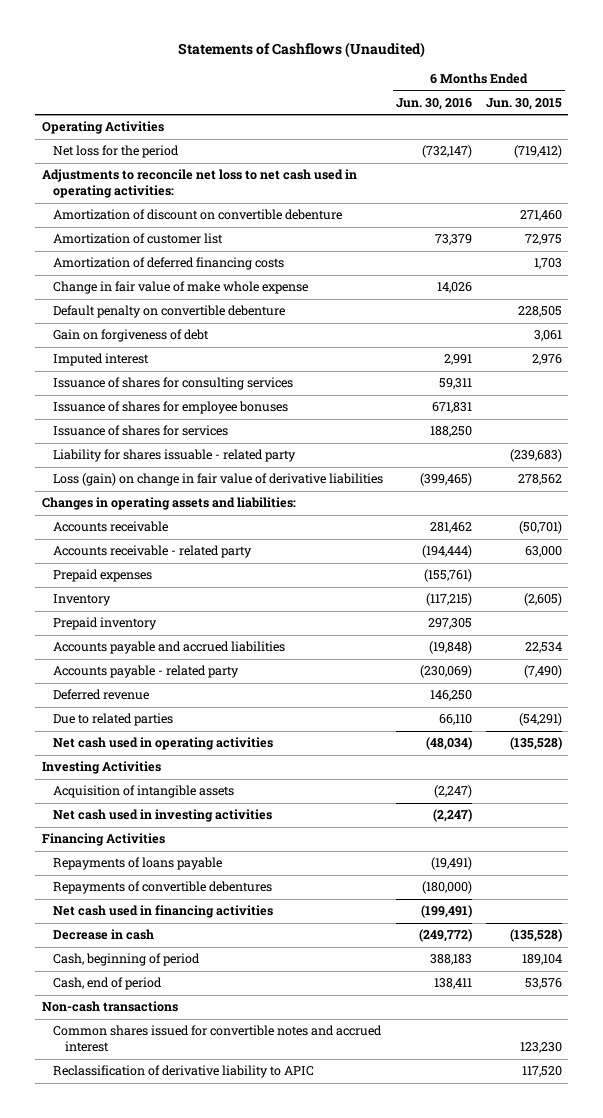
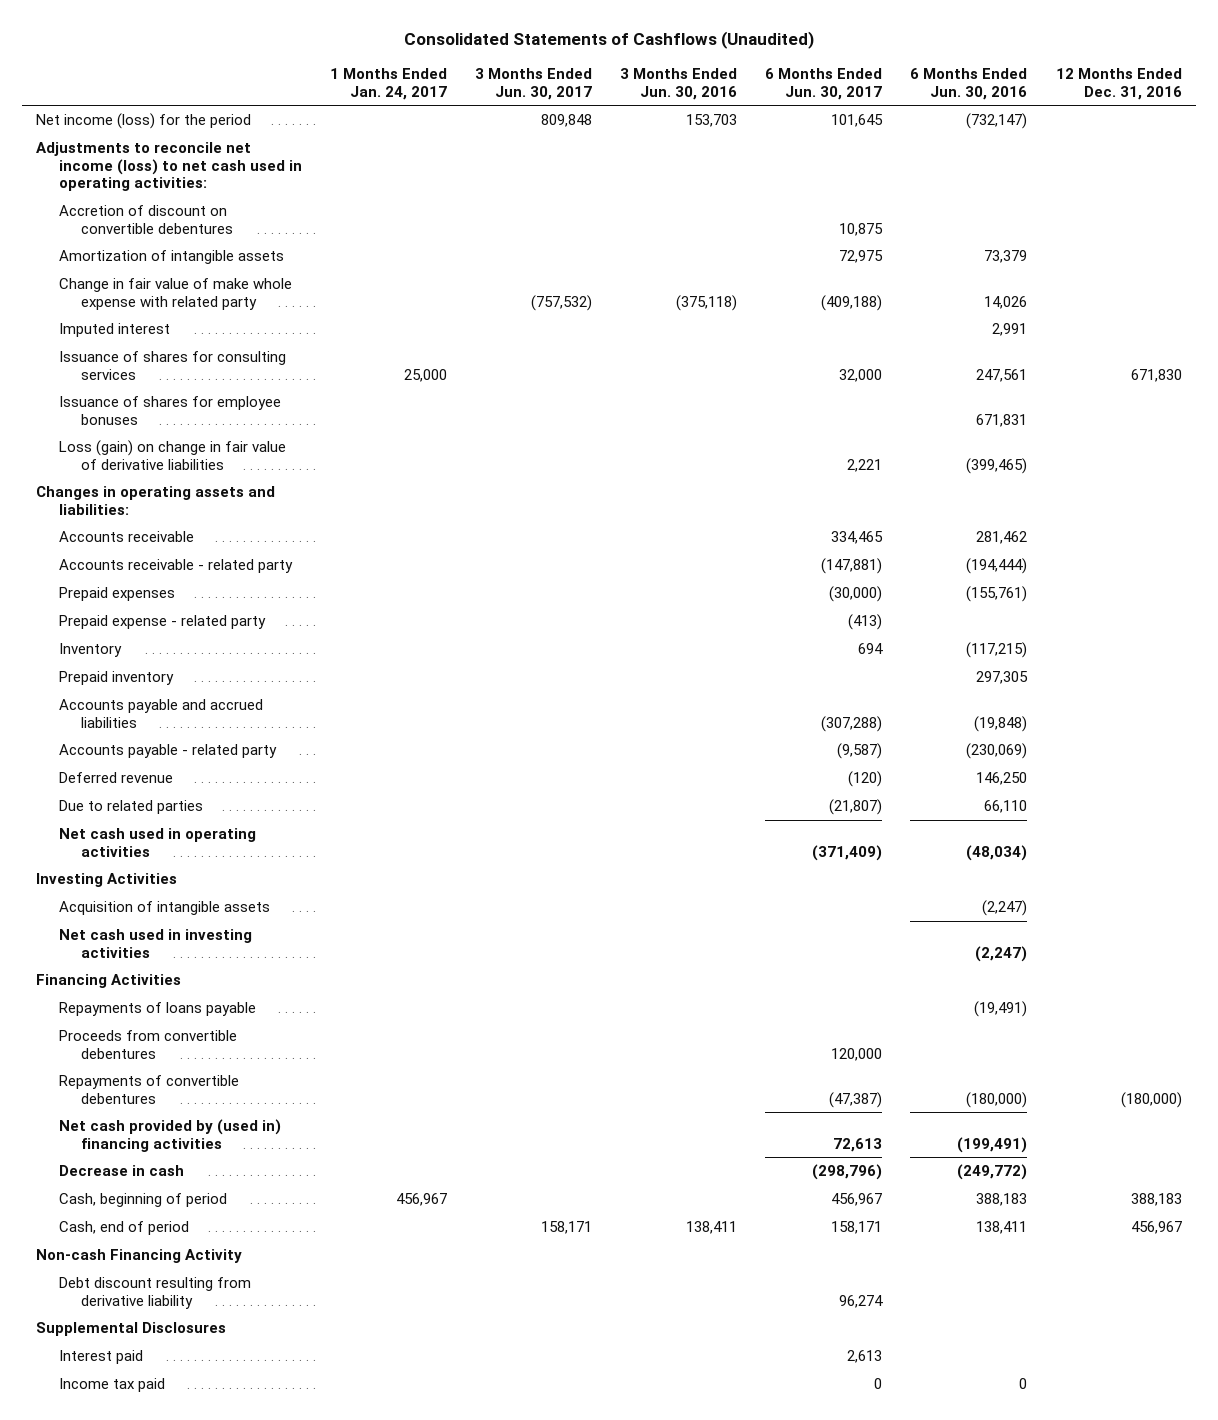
- Statements of Cashflows (Unaudited)
+ Consolidated Statements of Cashflows (Unaudited)
- | 6 Months Ended Jun. 30, 2016 | 6 Months Ended Jun. 30, 2015
+ | 1 Months Ended Jan. 24, 2017 | 3 Months Ended Jun. 30, 2017 | 3 Months Ended Jun. 30, 2016 | 6 Months Ended Jun. 30, 2017 | 6 Months Ended Jun. 30, 2016 | 12 Months Ended Dec. 31, 2016
- Operating Activities
- Net loss for the period | (732,147) | (719,412)
- Adjustments to reconcile net loss to net cash used in operating activities:
- Amortization of discount on convertible debenture | | 271,460
- Amortization of customer list | 73,379 | 72,975
- Amortization of deferred financing costs | | 1,703
- Change in fair value of make whole expense | 14,026 |
- Default penalty on convertible debenture | | 228,505
- Gain on forgiveness of debt | | 3,061
+ Net income (loss) for the period | | 809,848 | 153,703 | 101,645 | (732,147) |
+ Adjustments to reconcile net income (loss) to net cash used in operating activities:
+ Accretion of discount on convertible debentures | | | | 10,875 | |
+ Amortization of intangible assets | | | | 72,975 | 73,379 |
+ Change in fair value of make whole expense with related party | | (757,532) | (375,118) | (409,188) | 14,026 |
- Issuance of shares for consulting services | 59,311 |
+ Issuance of shares for consulting services | 25,000 | | | 32,000 | 247,561 | 671,830
- Issuance of shares for services | 188,250 |
- Liability for shares issuable - related party | | (239,683)
+ Prepaid expense - related party | | | | (413) | |
+ Proceeds from convertible debentures | | | | 120,000 | |
- Net cash used in financing activities | (199,491) |
+ Net cash provided by (used in) financing activities | | | | 72,613 | (199,491) |
- Non-cash transactions
- Common shares issued for convertible notes and accrued interest | | 123,230
- Reclassification of derivative liability to APIC | | 117,520
+ Non-cash Financing Activity
+ Debt discount resulting from derivative liability | | | | 96,274 | |
+ Supplemental Disclosures
+ Interest paid | | | | 2,613 | |
+ Income tax paid | | | | 0 | 0 |

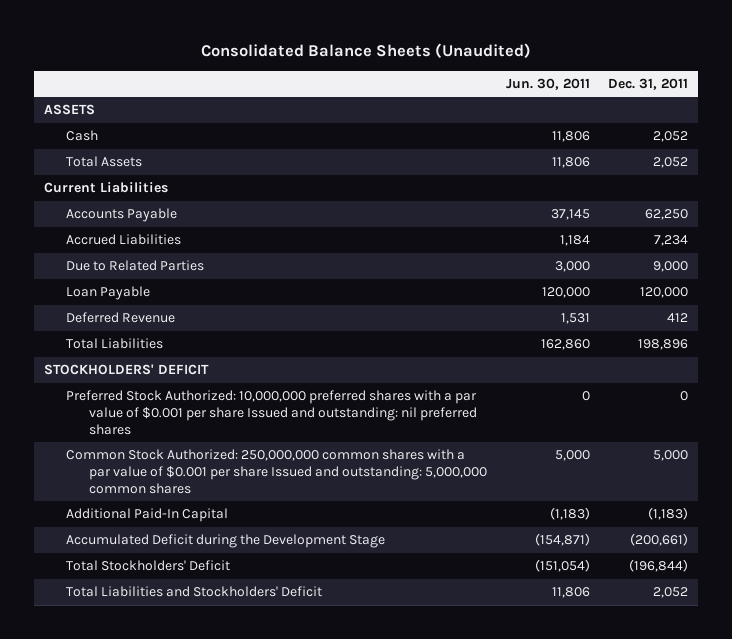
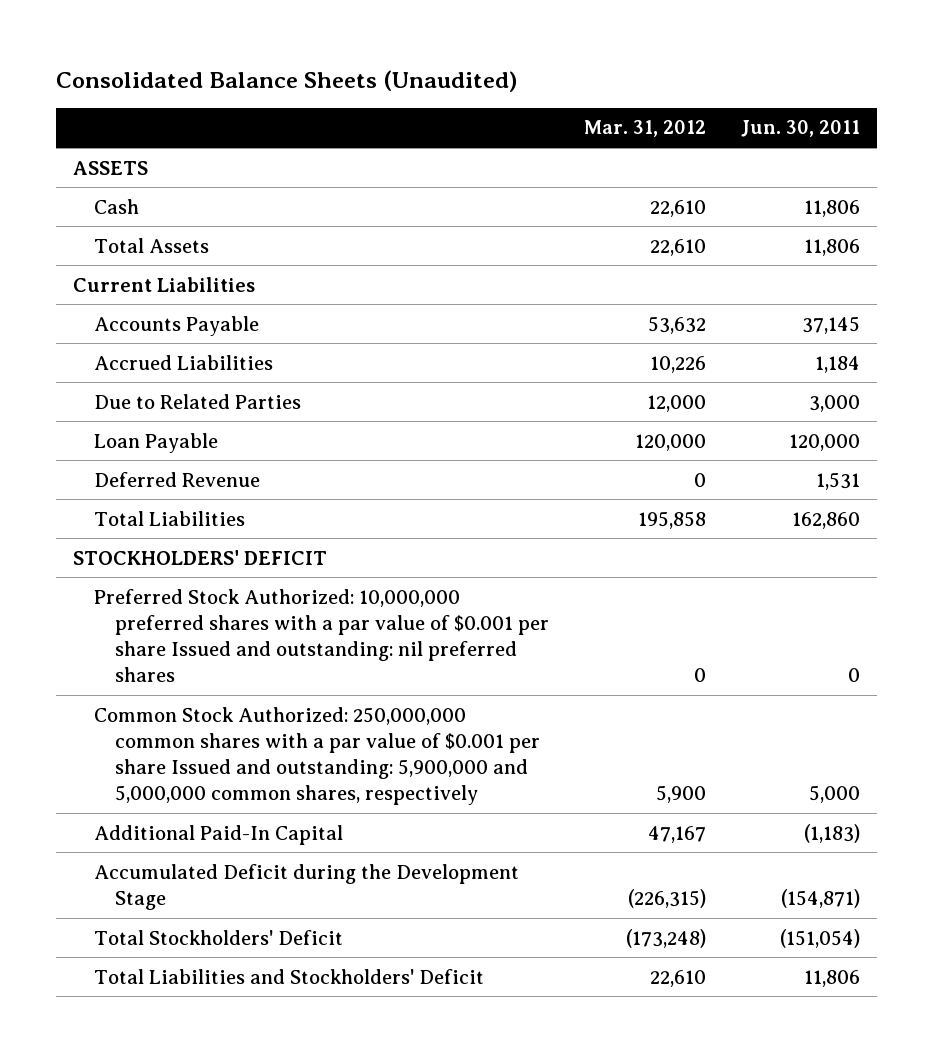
- | Jun. 30, 2011 | Dec. 31, 2011
+ | Mar. 31, 2012 | Jun. 30, 2011
- Common Stock Authorized: 250,000,000 common shares with a par value of $0.001 per share Issued and outstanding: 5,000,000 common shares | 5,000 | 5,000
+ Common Stock Authorized: 250,000,000 common shares with a par value of $0.001 per share Issued and outstanding: 5,900,000 and 5,000,000 common shares, respectively | 5,900 | 5,000

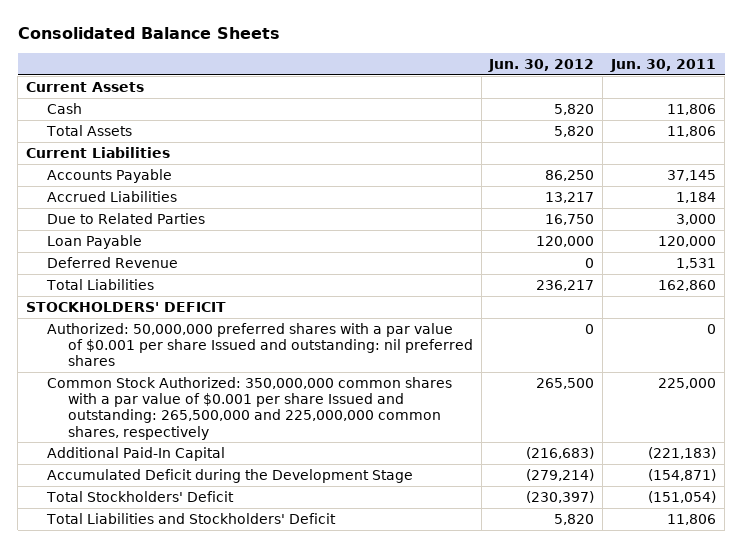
- Consolidated Balance Sheets (Unaudited)
+ Consolidated Balance Sheets
- | Mar. 31, 2012 | Jun. 30, 2011
+ | Jun. 30, 2012 | Jun. 30, 2011
- ASSETS
+ Current Assets
- Preferred Stock Authorized: 10,000,000 preferred shares with a par value of $0.001 per share Issued and outstanding: nil preferred shares | 0 | 0
- Common Stock Authorized: 250,000,000 common shares with a par value of $0.001 per share Issued and outstanding: 5,900,000 and 5,000,000 common shares, respectively | 5,900 | 5,000
- Additional Paid-In Capital | 47,167 | (1,183)
+ Authorized: 50,000,000 preferred shares with a par value of $0.001 per share Issued and outstanding: nil preferred shares | 0 | 0
+ Common Stock Authorized: 350,000,000 common shares with a par value of $0.001 per share Issued and outstanding: 265,500,000 and 225,000,000 common shares, respectively | 265,500 | 225,000
+ Additional Paid-In Capital | (216,683) | (221,183)

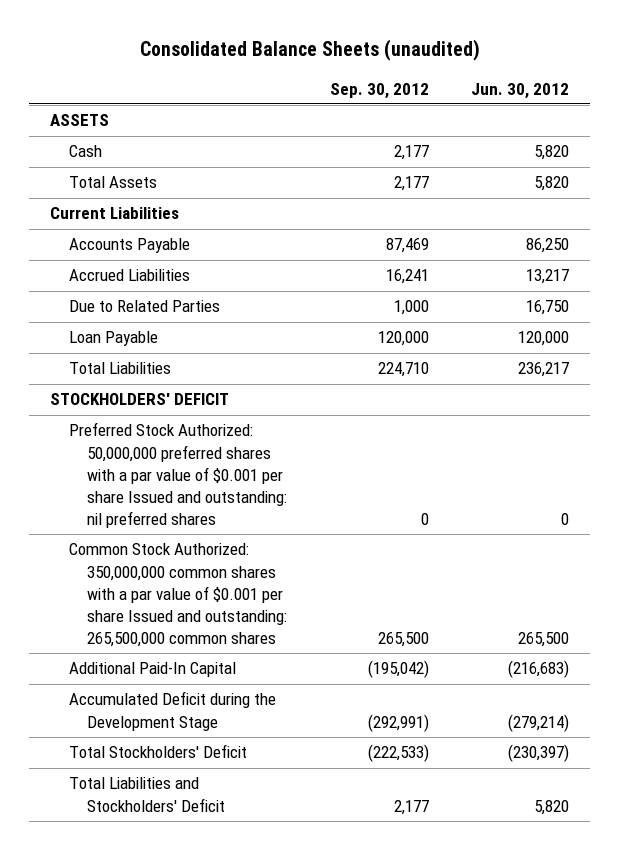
- Consolidated Balance Sheets
+ Consolidated Balance Sheets (unaudited)
- | Jun. 30, 2012 | Jun. 30, 2011
+ | Sep. 30, 2012 | Jun. 30, 2012
- Current Assets
+ ASSETS
- Deferred Revenue | 0 | 1,531
- Authorized: 50,000,000 preferred shares with a par value of $0.001 per share Issued and outstanding: nil preferred shares | 0 | 0
- Common Stock Authorized: 350,000,000 common shares with a par value of $0.001 per share Issued and outstanding: 265,500,000 and 225,000,000 common shares, respectively | 265,500 | 225,000
+ Preferred Stock Authorized: 50,000,000 preferred shares with a par value of $0.001 per share Issued and outstanding: nil preferred shares | 0 | 0
+ Common Stock Authorized: 350,000,000 common shares with a par value of $0.001 per share Issued and outstanding: 265,500,000 common shares | 265,500 | 265,500

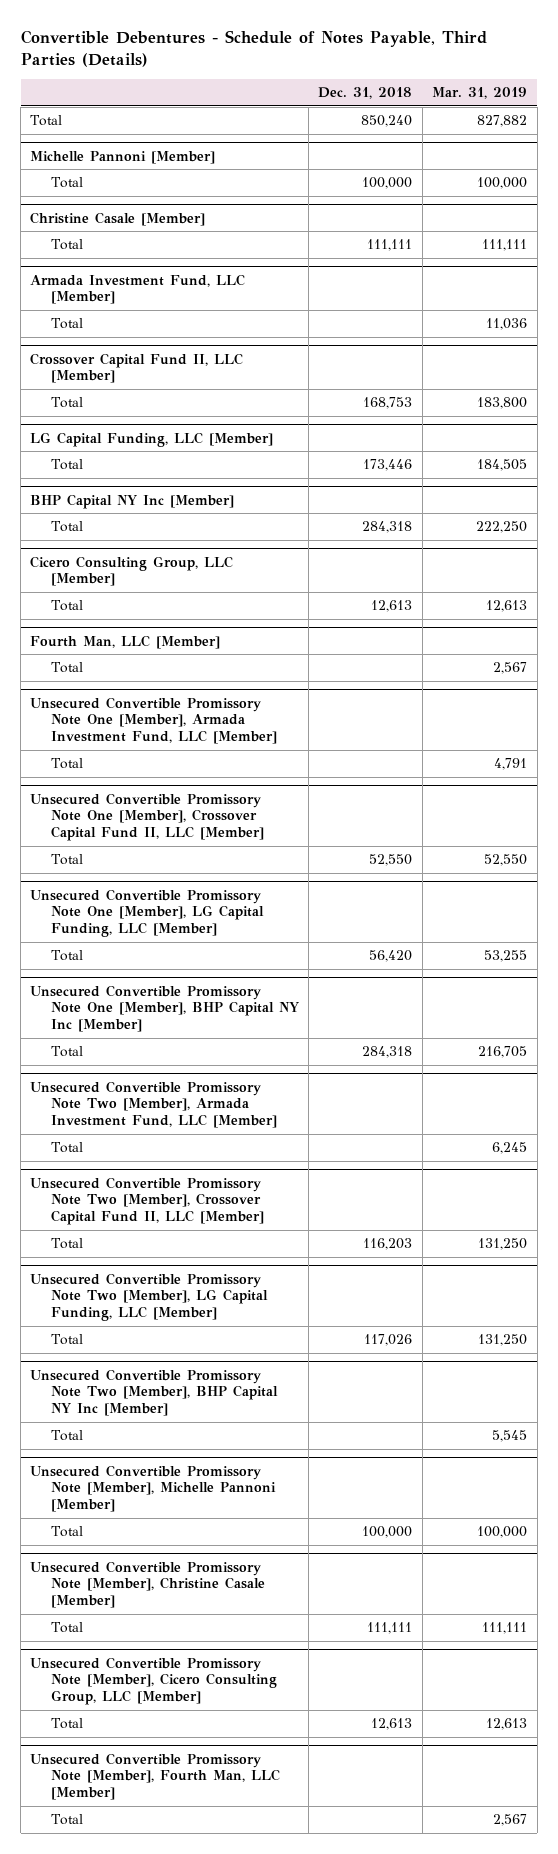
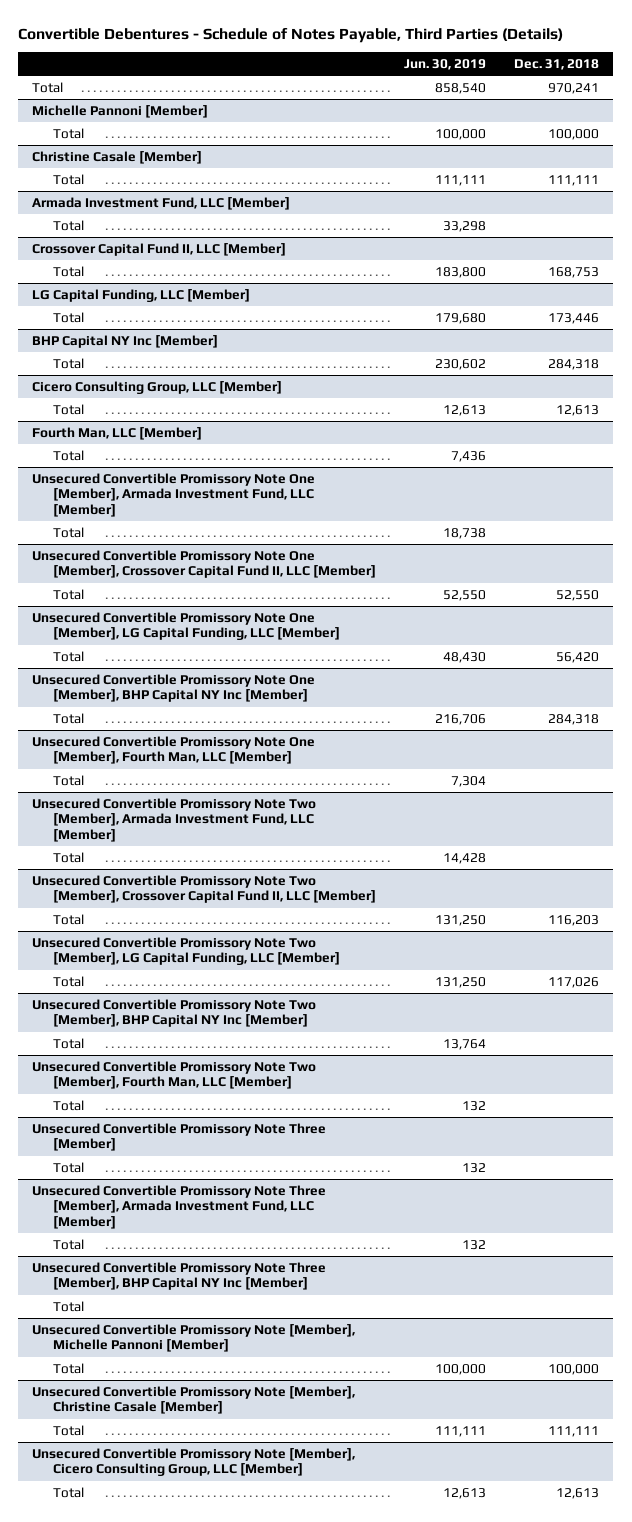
- | Dec. 31, 2018 | Mar. 31, 2019
+ | Jun. 30, 2019 | Dec. 31, 2018
- Total | 850,240 | 827,882
+ Total | 858,540 | 970,241
+ Unsecured Convertible Promissory Note One [Member], Fourth Man, LLC [Member]
+ Total | 7,304 |
+ Unsecured Convertible Promissory Note Two [Member], Fourth Man, LLC [Member]
+ Total | 132 |
+ Unsecured Convertible Promissory Note Three [Member]
+ Total | 132 |
+ Unsecured Convertible Promissory Note Three [Member], Armada Investment Fund, LLC [Member]
+ Total | 132 |
+ Unsecured Convertible Promissory Note Three [Member], BHP Capital NY Inc [Member]
+ Total
- Unsecured Convertible Promissory Note [Member], Fourth Man, LLC [Member]
- Total | | 2,567

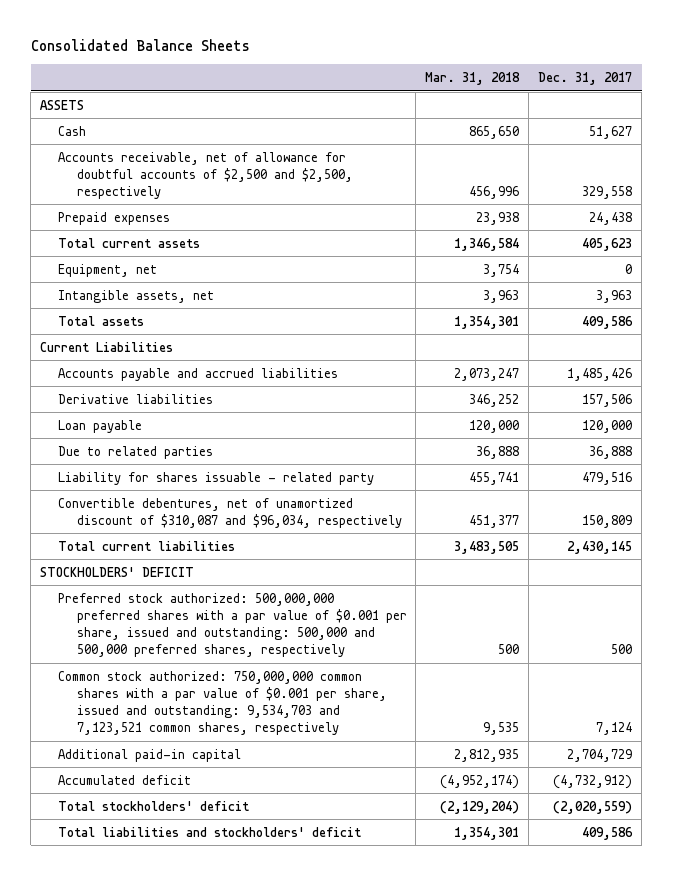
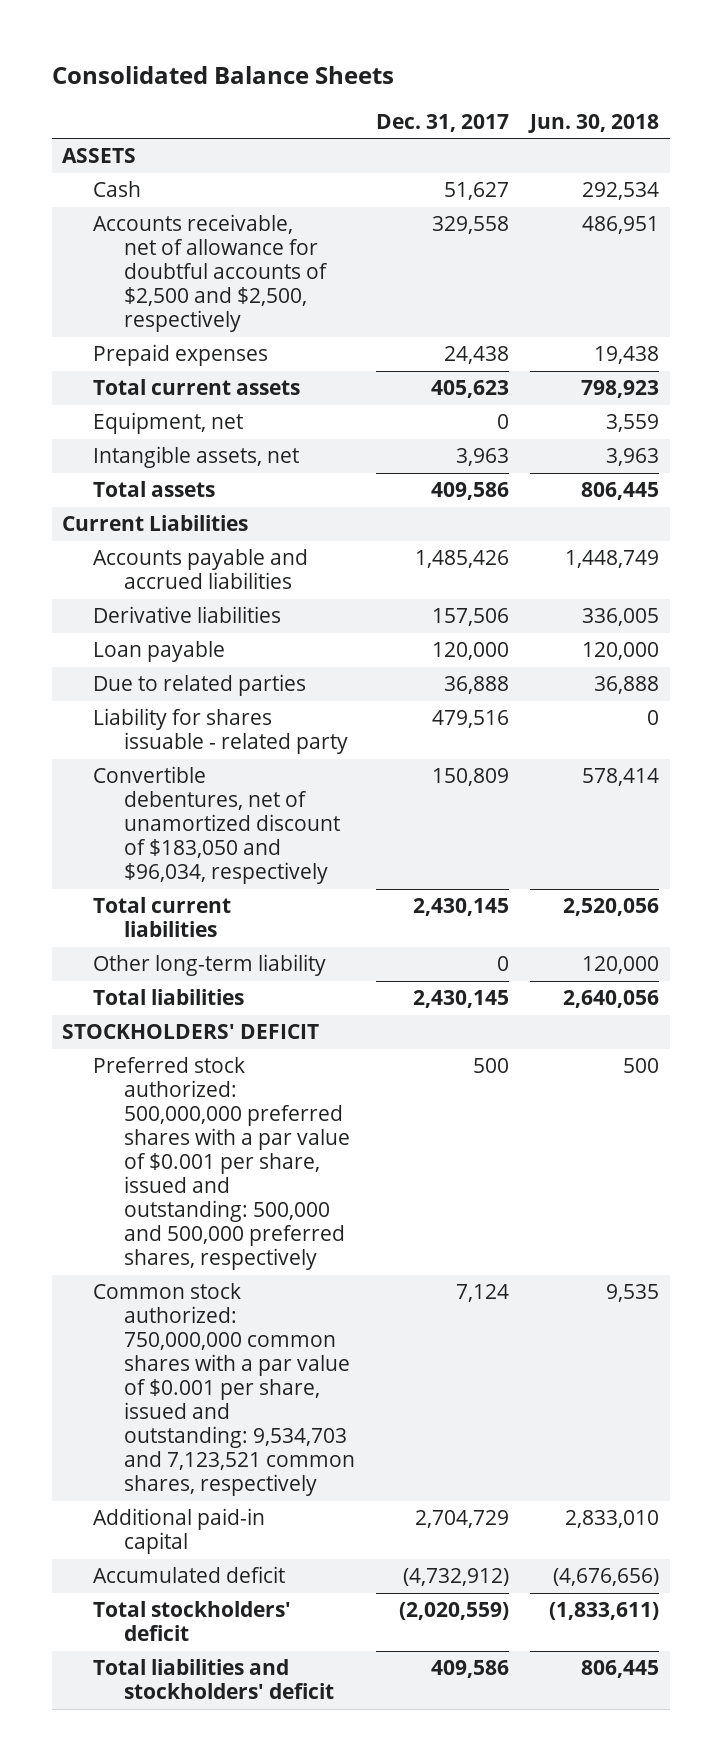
- | Mar. 31, 2018 | Dec. 31, 2017
+ | Dec. 31, 2017 | Jun. 30, 2018
- Convertible debentures, net of unamortized discount of $310,087 and $96,034, respectively | 451,377 | 150,809
+ Convertible debentures, net of unamortized discount of $183,050 and $96,034, respectively | 150,809 | 578,414
+ Other long-term liability | 0 | 120,000
+ Total liabilities | 2,430,145 | 2,640,056

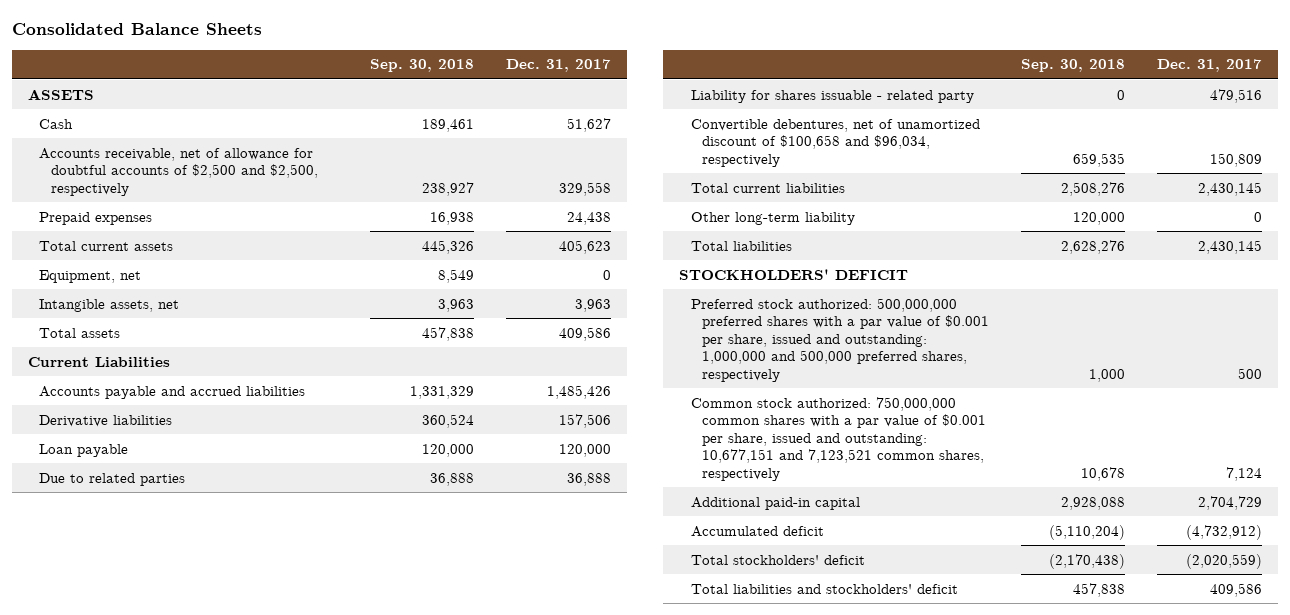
- | Dec. 31, 2017 | Jun. 30, 2018
+ | Sep. 30, 2018 | Dec. 31, 2017
- Convertible debentures, net of unamortized discount of $183,050 and $96,034, respectively | 150,809 | 578,414
+ Convertible debentures, net of unamortized discount of $100,658 and $96,034, respectively | 659,535 | 150,809
- Preferred stock authorized: 500,000,000 preferred shares with a par value of $0.001 per share, issued and outstanding: 500,000 and 500,000 preferred shares, respectively | 500 | 500
- Common stock authorized: 750,000,000 common shares with a par value of $0.001 per share, issued and outstanding: 9,534,703 and 7,123,521 common shares, respectively | 7,124 | 9,535
+ Preferred stock authorized: 500,000,000 preferred shares with a par value of $0.001 per share, issued and outstanding: 1,000,000 and 500,000 preferred shares, respectively | 1,000 | 500
+ Common stock authorized: 750,000,000 common shares with a par value of $0.001 per share, issued and outstanding: 10,677,151 and 7,123,521 common shares, respectively | 10,678 | 7,124

